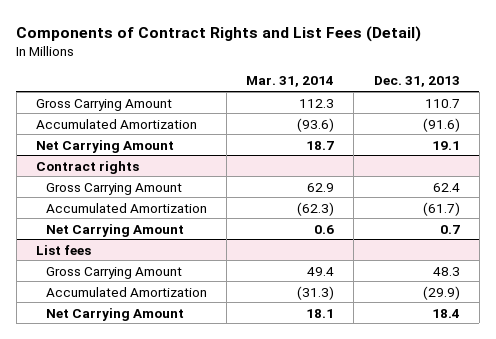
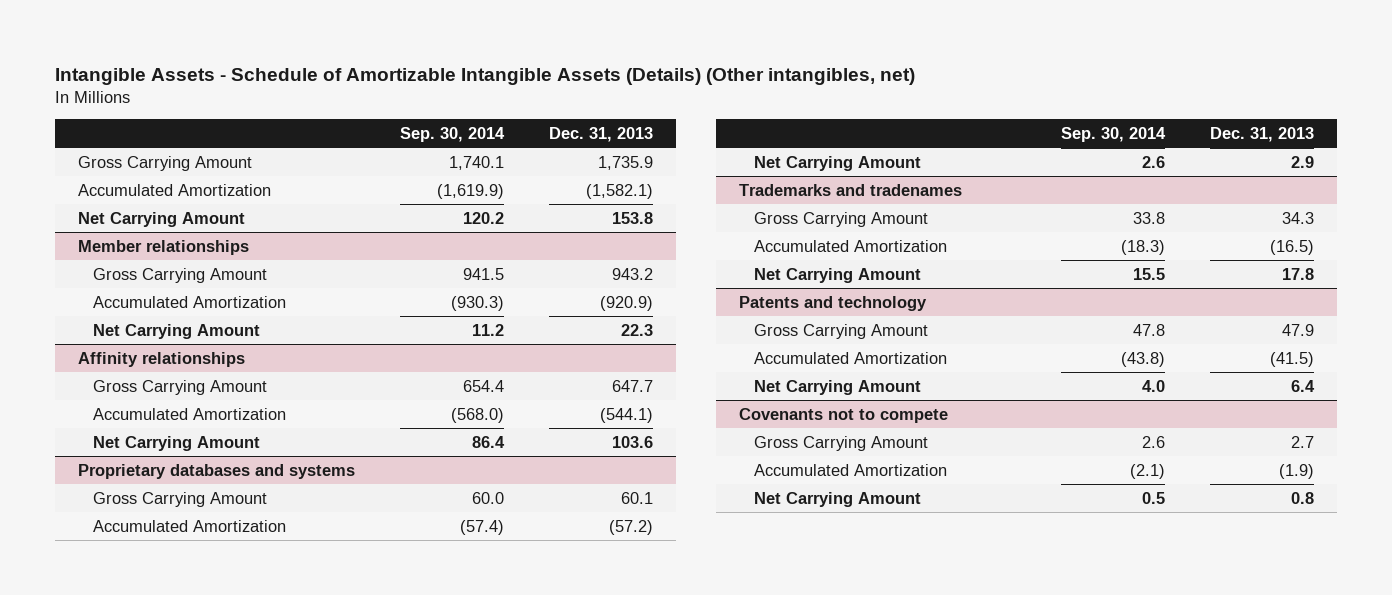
- Components of Contract Rights and List Fees (Detail)
+ Intangible Assets - Schedule of Amortizable Intangible Assets (Details) (Other intangibles, net)
- | Mar. 31, 2014 | Dec. 31, 2013
+ | Sep. 30, 2014 | Dec. 31, 2013
- Gross Carrying Amount | 112.3 | 110.7
- Accumulated Amortization | (93.6) | (91.6)
- Net Carrying Amount | 18.7 | 19.1
- Contract rights
- Gross Carrying Amount | 62.9 | 62.4
- Accumulated Amortization | (62.3) | (61.7)
- Net Carrying Amount | 0.6 | 0.7
- List fees
- Gross Carrying Amount | 49.4 | 48.3
- Accumulated Amortization | (31.3) | (29.9)
- Net Carrying Amount | 18.1 | 18.4
+ Gross Carrying Amount | 1,740.1 | 1,735.9
+ Accumulated Amortization | (1,619.9) | (1,582.1)
+ Net Carrying Amount | 120.2 | 153.8
+ Member relationships
+ Gross Carrying Amount | 941.5 | 943.2
+ Accumulated Amortization | (930.3) | (920.9)
+ Net Carrying Amount | 11.2 | 22.3
+ Affinity relationships
+ Gross Carrying Amount | 654.4 | 647.7
+ Accumulated Amortization | (568.0) | (544.1)
+ Net Carrying Amount | 86.4 | 103.6
+ Proprietary databases and systems
+ Gross Carrying Amount | 60.0 | 60.1
+ Accumulated Amortization | (57.4) | (57.2)
+ Net Carrying Amount | 2.6 | 2.9
+ Trademarks and tradenames
+ Gross Carrying Amount | 33.8 | 34.3
+ Accumulated Amortization | (18.3) | (16.5)
+ Net Carrying Amount | 15.5 | 17.8
+ Patents and technology
+ Gross Carrying Amount | 47.8 | 47.9
+ Accumulated Amortization | (43.8) | (41.5)
+ Net Carrying Amount | 4.0 | 6.4
+ Covenants not to compete
+ Gross Carrying Amount | 2.6 | 2.7
+ Accumulated Amortization | (2.1) | (1.9)
+ Net Carrying Amount | 0.5 | 0.8

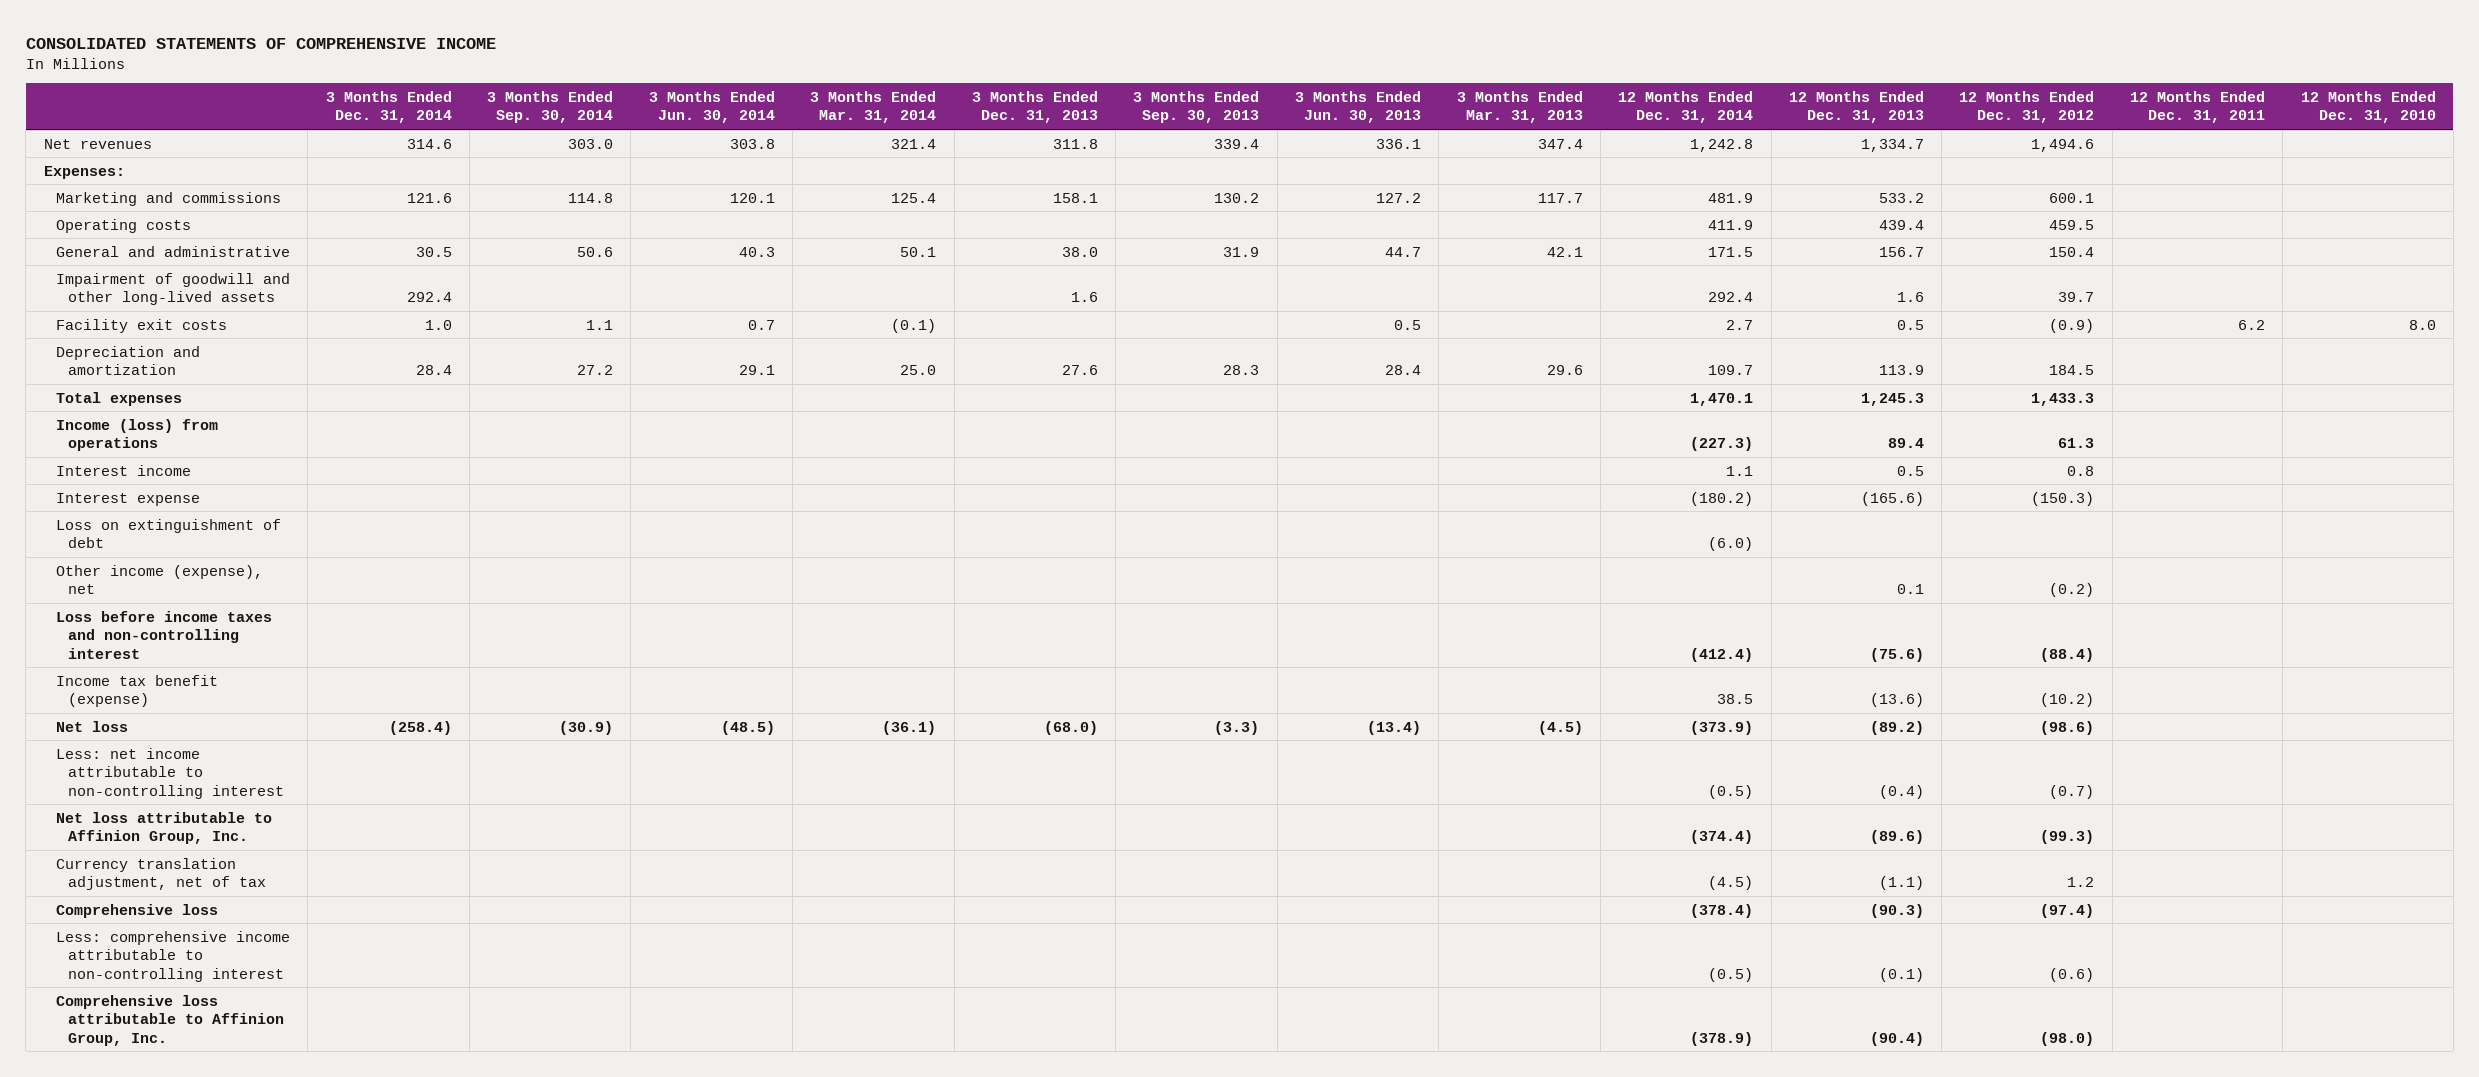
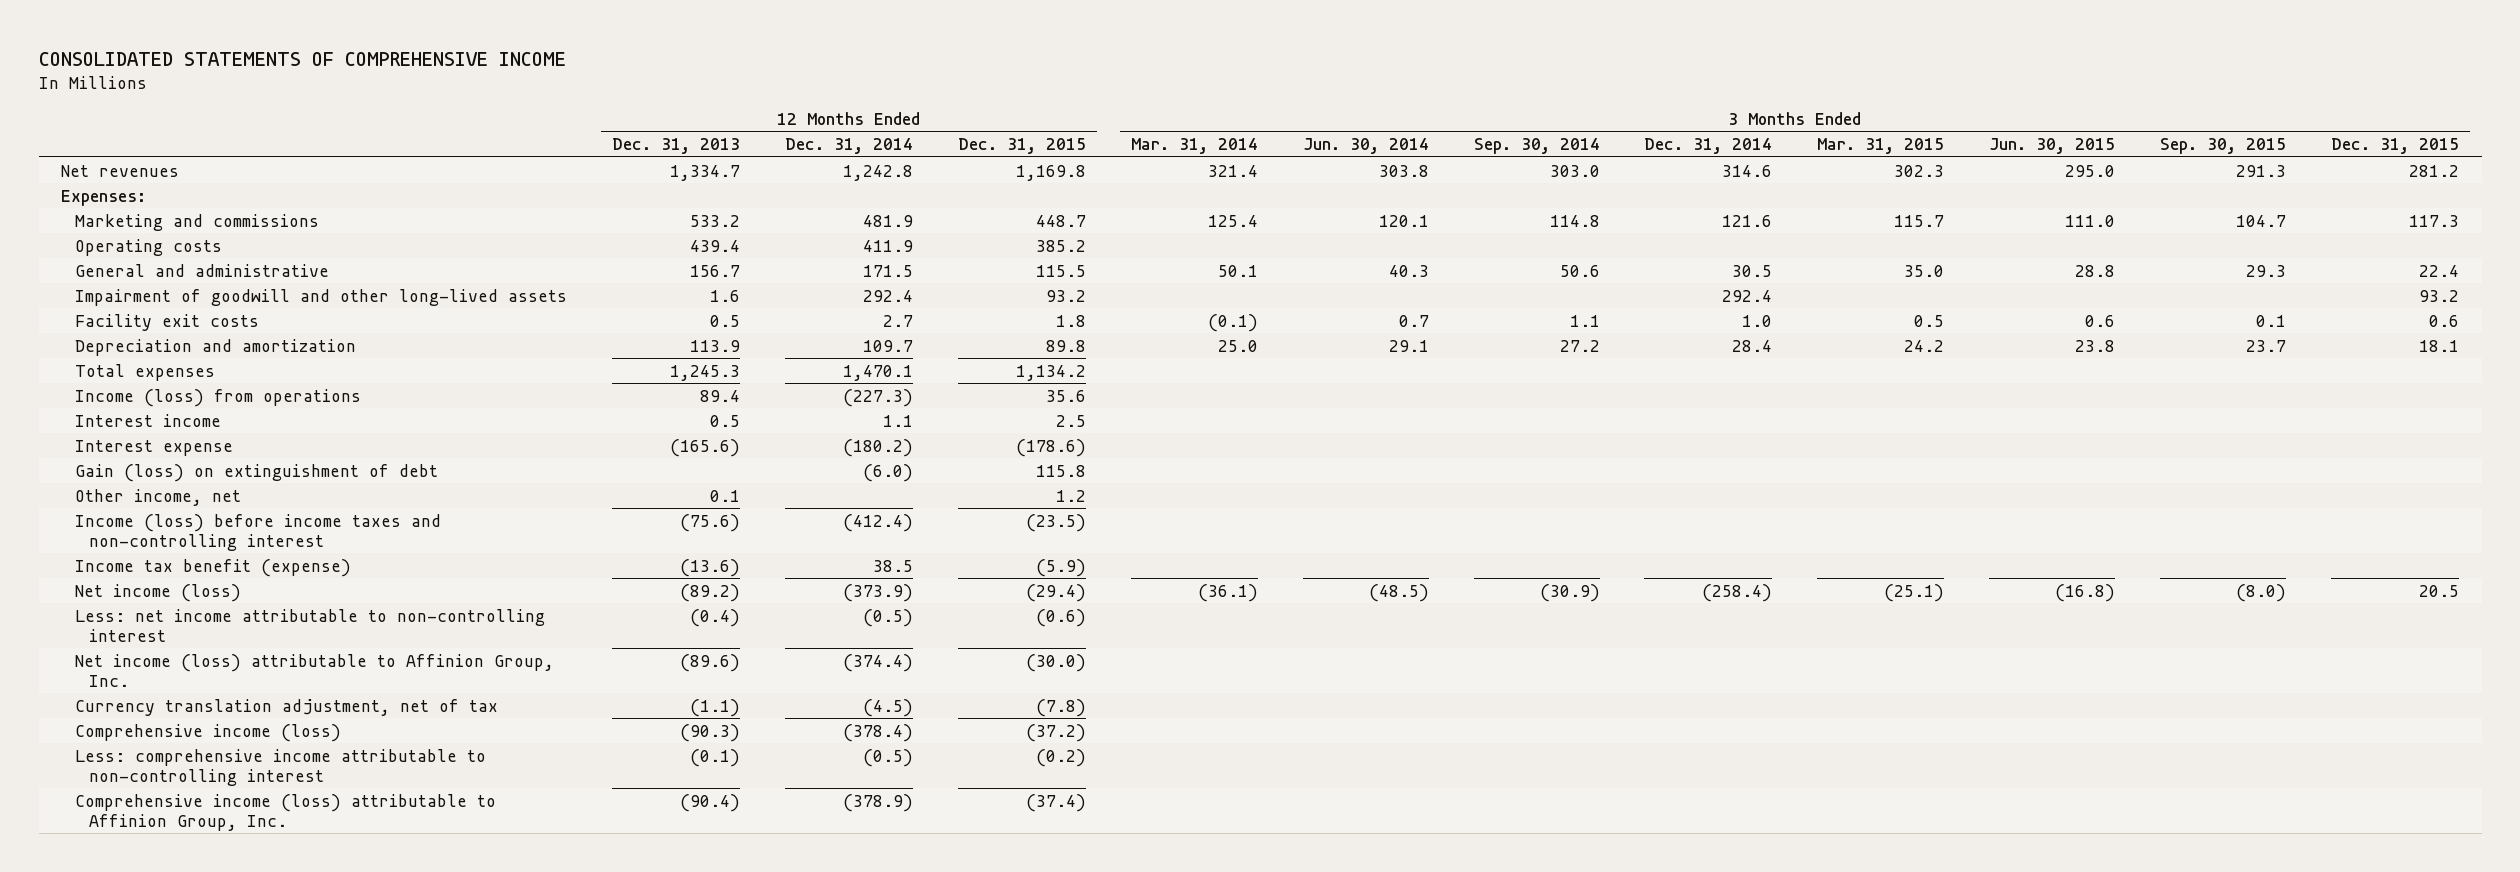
- | 3 Months Ended Dec. 31, 2014 | 3 Months Ended Sep. 30, 2014 | 3 Months Ended Jun. 30, 2014 | 3 Months Ended Mar. 31, 2014 | 3 Months Ended Dec. 31, 2013 | 3 Months Ended Sep. 30, 2013 | 3 Months Ended Jun. 30, 2013 | 3 Months Ended Mar. 31, 2013 | 12 Months Ended Dec. 31, 2014 | 12 Months Ended Dec. 31, 2013 | 12 Months Ended Dec. 31, 2012 | 12 Months Ended Dec. 31, 2011 | 12 Months Ended Dec. 31, 2010
+ | 12 Months Ended Dec. 31, 2013 | 12 Months Ended Dec. 31, 2014 | 12 Months Ended Dec. 31, 2015 | 3 Months Ended Mar. 31, 2014 | 3 Months Ended Jun. 30, 2014 | 3 Months Ended Sep. 30, 2014 | 3 Months Ended Dec. 31, 2014 | 3 Months Ended Mar. 31, 2015 | 3 Months Ended Jun. 30, 2015 | 3 Months Ended Sep. 30, 2015 | 3 Months Ended Dec. 31, 2015
- Loss on extinguishment of debt | | | | | | | | | (6.0) | | | |
- Other income (expense), net | | | | | | | | | | 0.1 | (0.2) | |
- Loss before income taxes and non-controlling interest | | | | | | | | | (412.4) | (75.6) | (88.4) | |
+ Gain (loss) on extinguishment of debt | | (6.0) | 115.8 | | | | | | | |
+ Other income, net | 0.1 | | 1.2 | | | | | | | |
+ Income (loss) before income taxes and non-controlling interest | (75.6) | (412.4) | (23.5) | | | | | | | |
- Net loss | (258.4) | (30.9) | (48.5) | (36.1) | (68.0) | (3.3) | (13.4) | (4.5) | (373.9) | (89.2) | (98.6) | |
+ Net income (loss) | (89.2) | (373.9) | (29.4) | (36.1) | (48.5) | (30.9) | (258.4) | (25.1) | (16.8) | (8.0) | 20.5
- Net loss attributable to Affinion Group, Inc. | | | | | | | | | (374.4) | (89.6) | (99.3) | |
+ Net income (loss) attributable to Affinion Group, Inc. | (89.6) | (374.4) | (30.0) | | | | | | | |
- Comprehensive loss | | | | | | | | | (378.4) | (90.3) | (97.4) | |
+ Comprehensive income (loss) | (90.3) | (378.4) | (37.2) | | | | | | | |
- Comprehensive loss attributable to Affinion Group, Inc. | | | | | | | | | (378.9) | (90.4) | (98.0) | |
+ Comprehensive income (loss) attributable to Affinion Group, Inc. | (90.4) | (378.9) | (37.4) | | | | | | | |

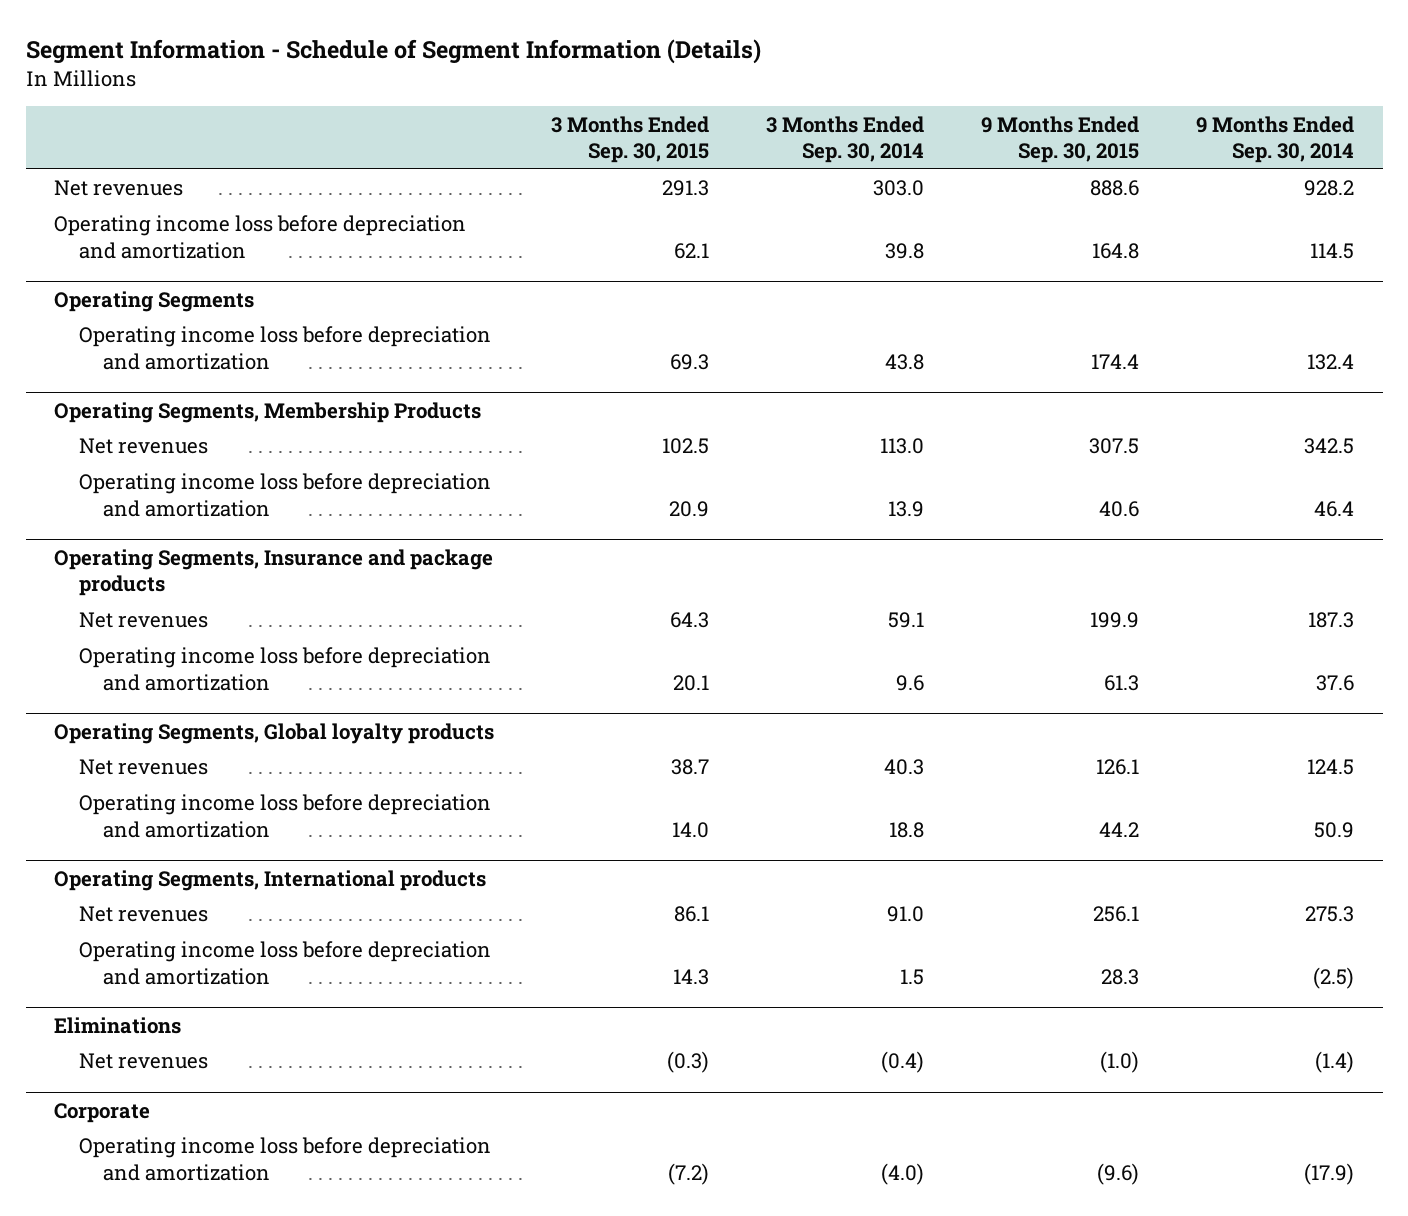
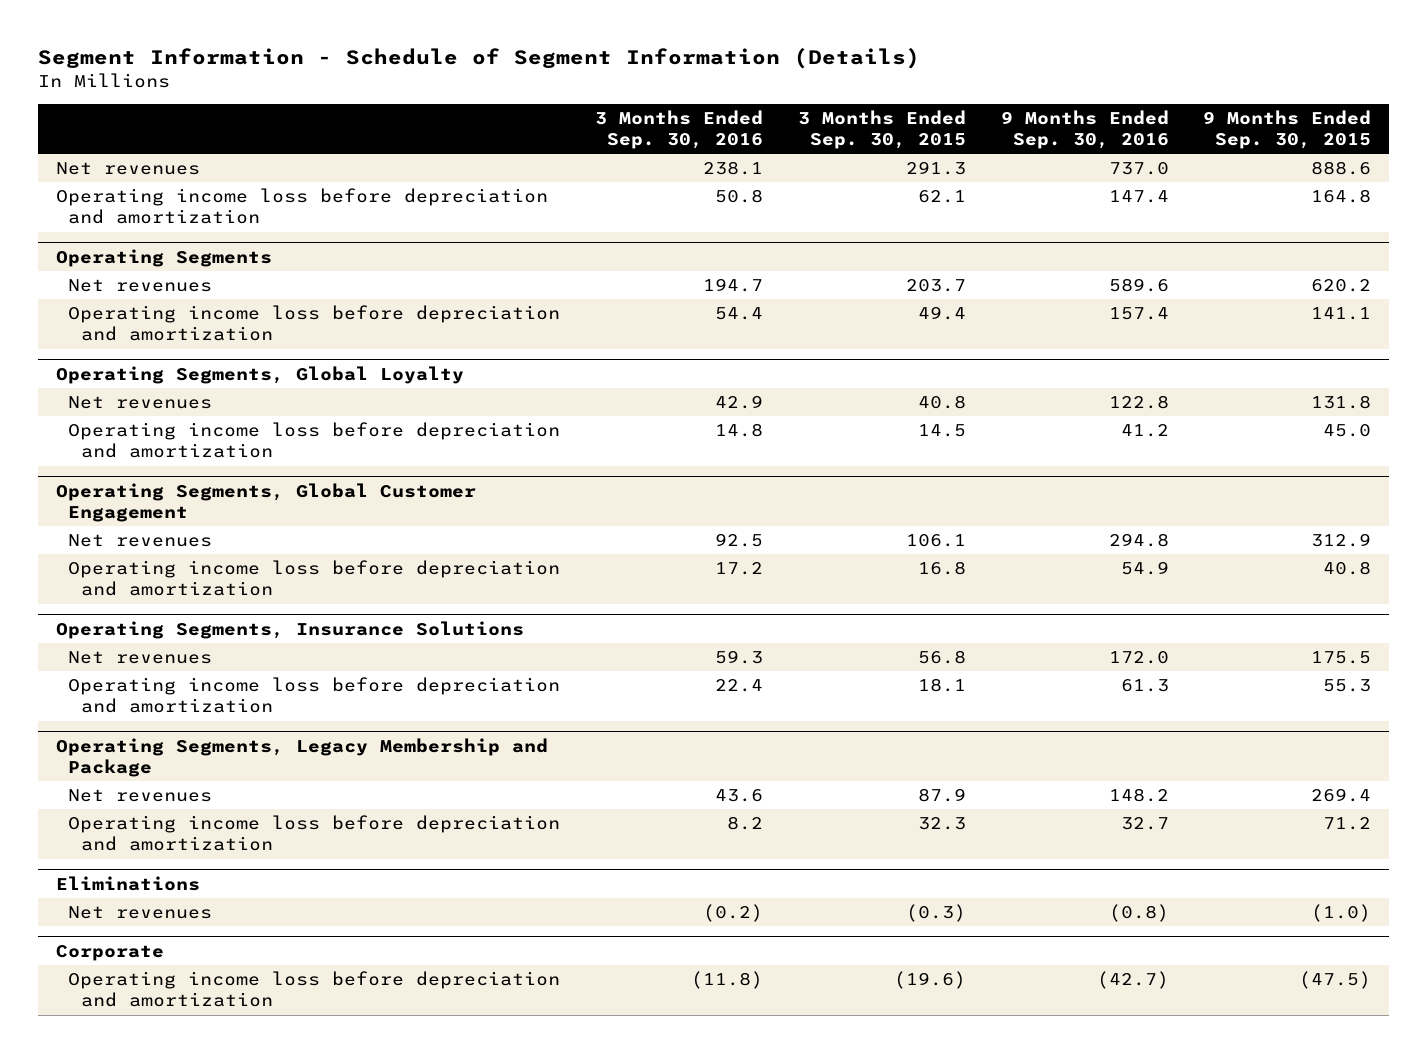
- | 3 Months Ended Sep. 30, 2015 | 3 Months Ended Sep. 30, 2014 | 9 Months Ended Sep. 30, 2015 | 9 Months Ended Sep. 30, 2014
+ | 3 Months Ended Sep. 30, 2016 | 3 Months Ended Sep. 30, 2015 | 9 Months Ended Sep. 30, 2016 | 9 Months Ended Sep. 30, 2015
@ Operating Segments
- Operating income loss before depreciation and amortization | 69.3 | 43.8 | 174.4 | 132.4
- Operating Segments, Membership Products
- Net revenues | 102.5 | 113.0 | 307.5 | 342.5
- Operating income loss before depreciation and amortization | 20.9 | 13.9 | 40.6 | 46.4
- Operating Segments, Insurance and package products
- Net revenues | 64.3 | 59.1 | 199.9 | 187.3
- Operating income loss before depreciation and amortization | 20.1 | 9.6 | 61.3 | 37.6
- Operating Segments, Global loyalty products
- Net revenues | 38.7 | 40.3 | 126.1 | 124.5
- Operating income loss before depreciation and amortization | 14.0 | 18.8 | 44.2 | 50.9
- Operating Segments, International products
- Net revenues | 86.1 | 91.0 | 256.1 | 275.3
- Operating income loss before depreciation and amortization | 14.3 | 1.5 | 28.3 | (2.5)
@ Operating Segments
+ Net revenues | 194.7 | 203.7 | 589.6 | 620.2
+ Operating income loss before depreciation and amortization | 54.4 | 49.4 | 157.4 | 141.1
+ Operating Segments, Global Loyalty
+ Net revenues | 42.9 | 40.8 | 122.8 | 131.8
+ Operating income loss before depreciation and amortization | 14.8 | 14.5 | 41.2 | 45.0
+ Operating Segments, Global Customer Engagement
+ Net revenues | 92.5 | 106.1 | 294.8 | 312.9
+ Operating income loss before depreciation and amortization | 17.2 | 16.8 | 54.9 | 40.8
+ Operating Segments, Insurance Solutions
+ Net revenues | 59.3 | 56.8 | 172.0 | 175.5
+ Operating income loss before depreciation and amortization | 22.4 | 18.1 | 61.3 | 55.3
+ Operating Segments, Legacy Membership and Package
+ Net revenues | 43.6 | 87.9 | 148.2 | 269.4
+ Operating income loss before depreciation and amortization | 8.2 | 32.3 | 32.7 | 71.2
@ Corporate
- Operating income loss before depreciation and amortization | (7.2) | (4.0) | (9.6) | (17.9)
+ Operating income loss before depreciation and amortization | (11.8) | (19.6) | (42.7) | (47.5)

